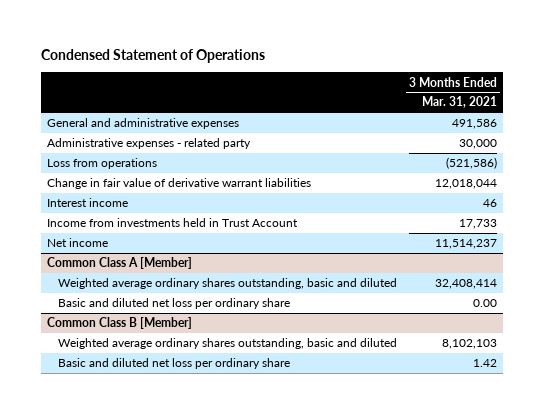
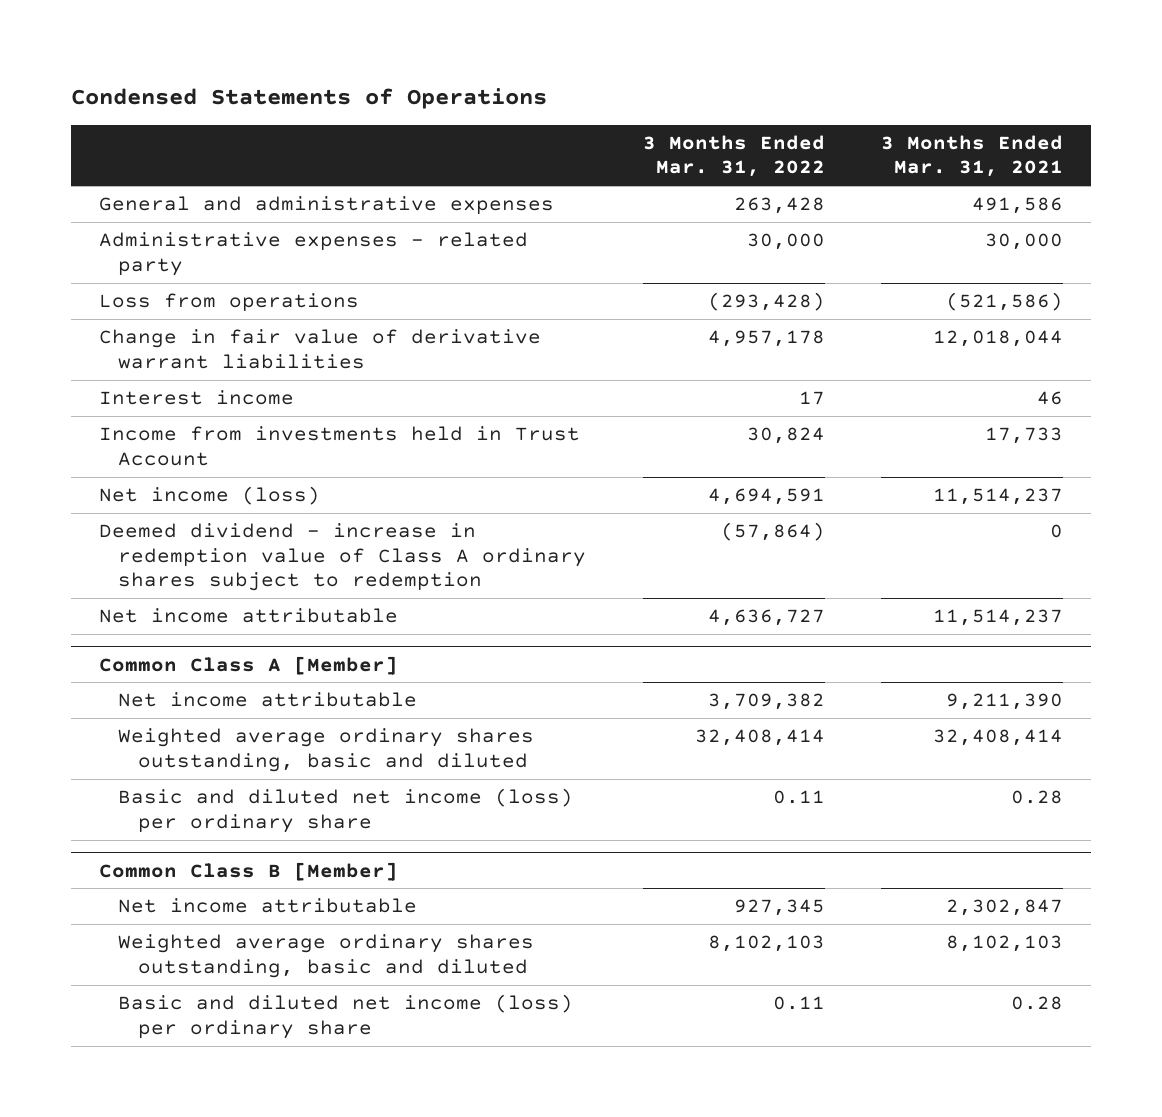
- Condensed Statement of Operations
+ Condensed Statements of Operations
- | 3 Months Ended Mar. 31, 2021
+ | 3 Months Ended Mar. 31, 2022 | 3 Months Ended Mar. 31, 2021
- Net income | 11,514,237
+ Net income (loss) | 4,694,591 | 11,514,237
+ Deemed dividend - increase in redemption value of Class A ordinary shares subject to redemption | (57,864) | 0
+ Net income attributable | 4,636,727 | 11,514,237
@ Common Class A [Member]
+ Net income attributable | 3,709,382 | 9,211,390
- Basic and diluted net loss per ordinary share | 0.00
+ Basic and diluted net income (loss) per ordinary share | 0.11 | 0.28
@ Common Class B [Member]
+ Net income attributable | 927,345 | 2,302,847
- Basic and diluted net loss per ordinary share | 1.42
+ Basic and diluted net income (loss) per ordinary share | 0.11 | 0.28

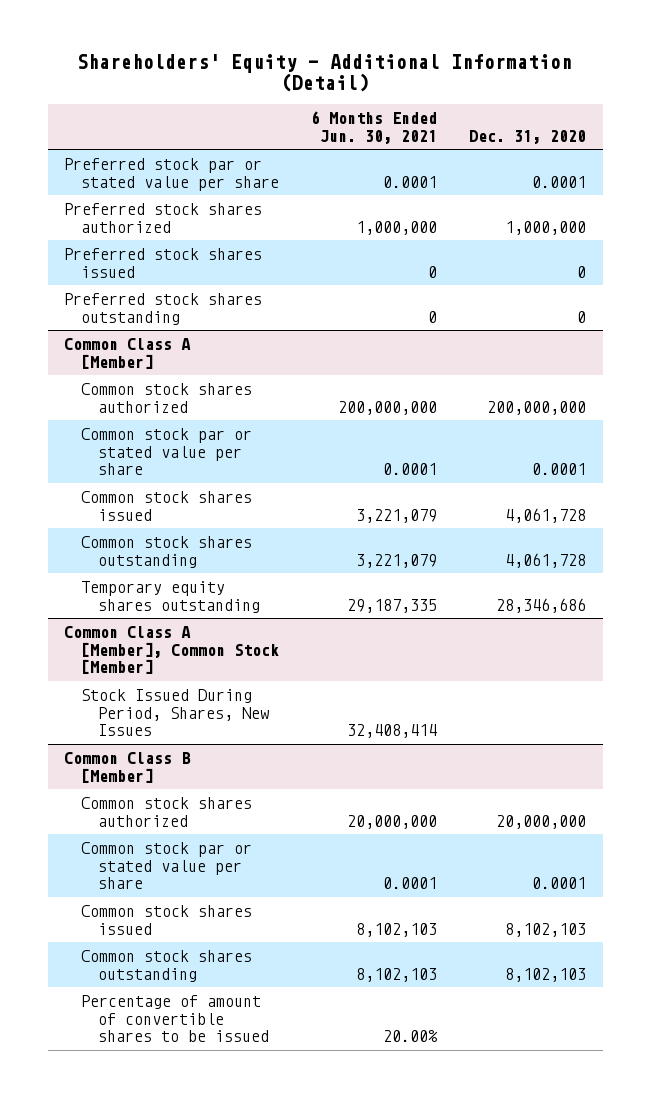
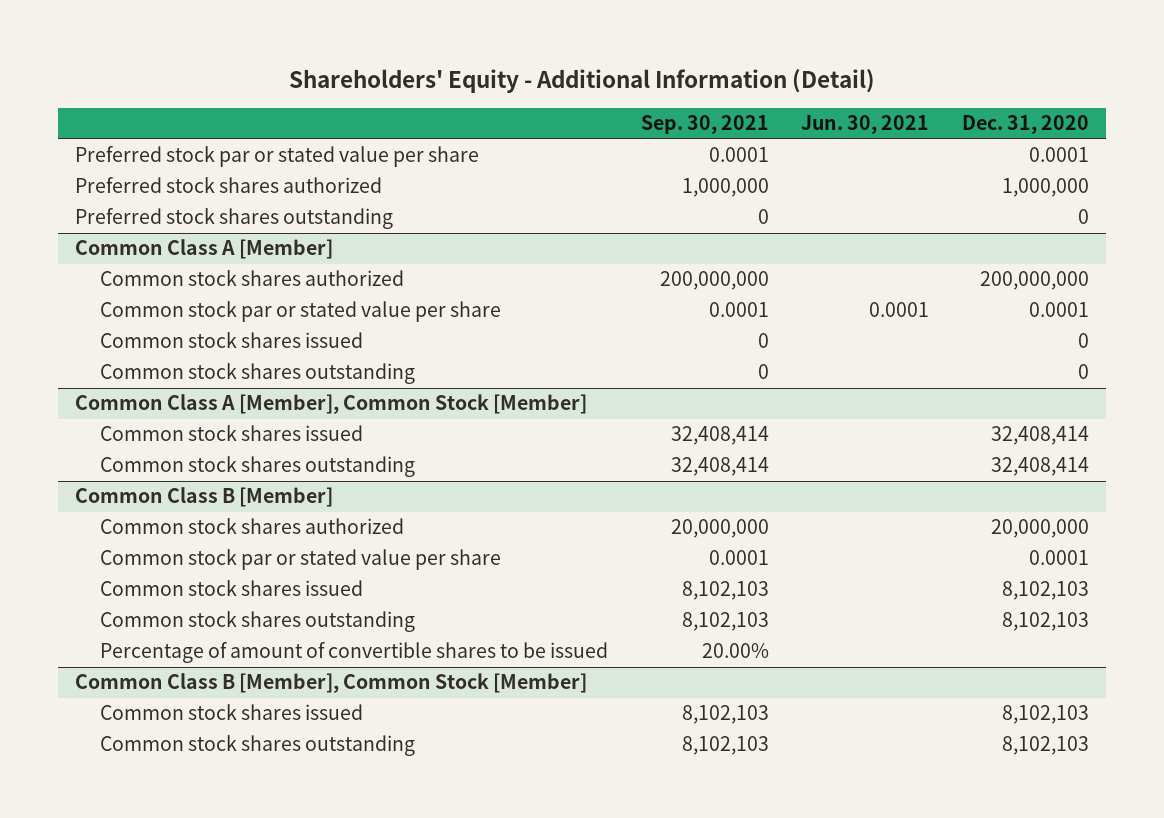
- | 6 Months Ended Jun. 30, 2021 | Dec. 31, 2020
+ | Sep. 30, 2021 | Jun. 30, 2021 | Dec. 31, 2020
- Preferred stock shares issued | 0 | 0
@ Common Class A [Member]
- Common stock shares issued | 3,221,079 | 4,061,728
- Common stock shares outstanding | 3,221,079 | 4,061,728
- Temporary equity shares outstanding | 29,187,335 | 28,346,686
+ Common stock shares issued | 0 | | 0
+ Common stock shares outstanding | 0 | | 0
@ Common Class A [Member], Common Stock [Member]
- Stock Issued During Period, Shares, New Issues | 32,408,414 |
+ Common stock shares issued | 32,408,414 | | 32,408,414
+ Common stock shares outstanding | 32,408,414 | | 32,408,414
+ Common Class B [Member], Common Stock [Member]
+ Common stock shares issued | 8,102,103 | | 8,102,103
+ Common stock shares outstanding | 8,102,103 | | 8,102,103

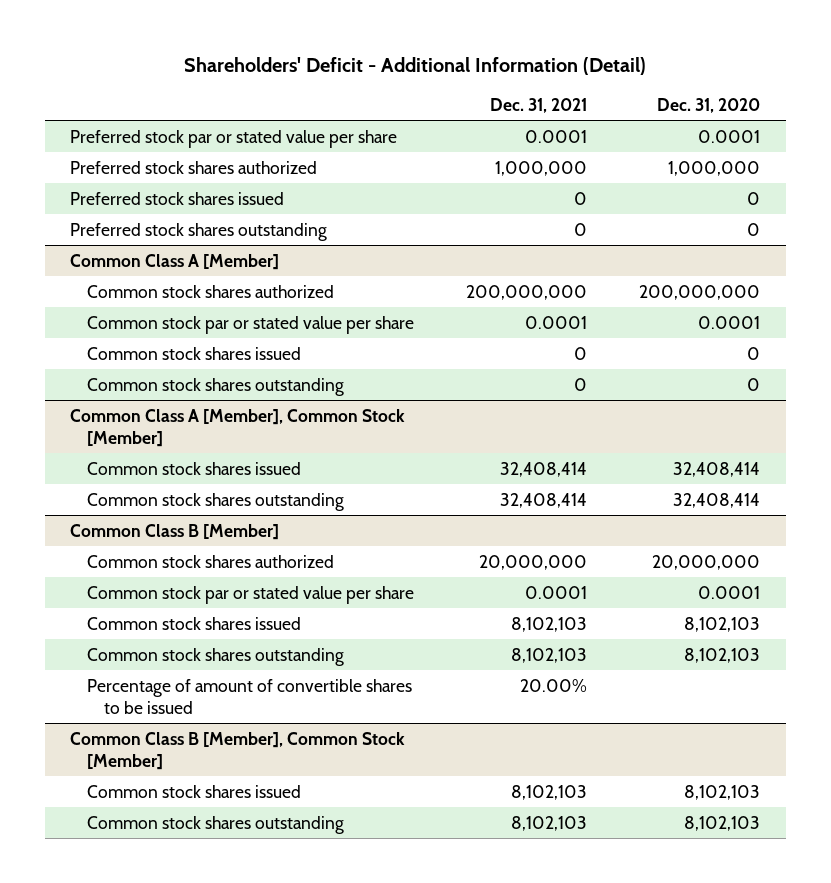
- Shareholders' Equity - Additional Information (Detail)
+ Shareholders' Deficit - Additional Information (Detail)
- | Sep. 30, 2021 | Jun. 30, 2021 | Dec. 31, 2020
+ | Dec. 31, 2021 | Dec. 31, 2020
+ Preferred stock shares issued | 0 | 0

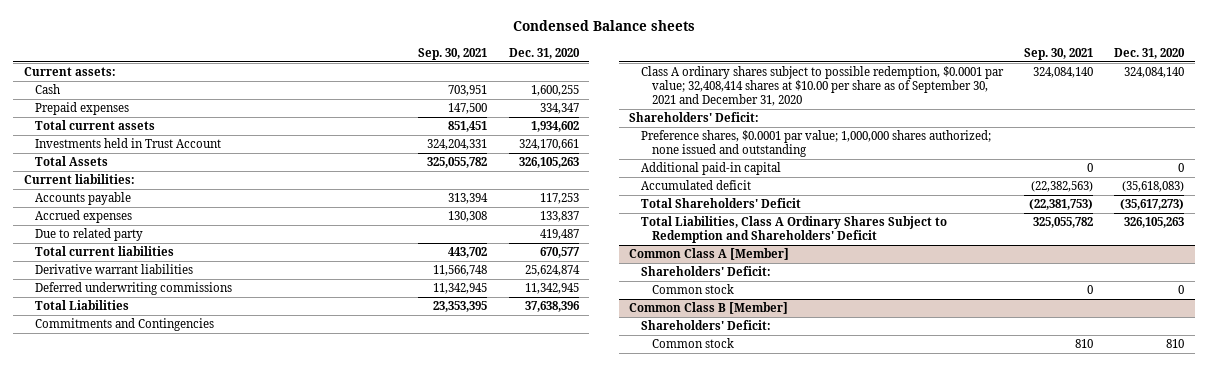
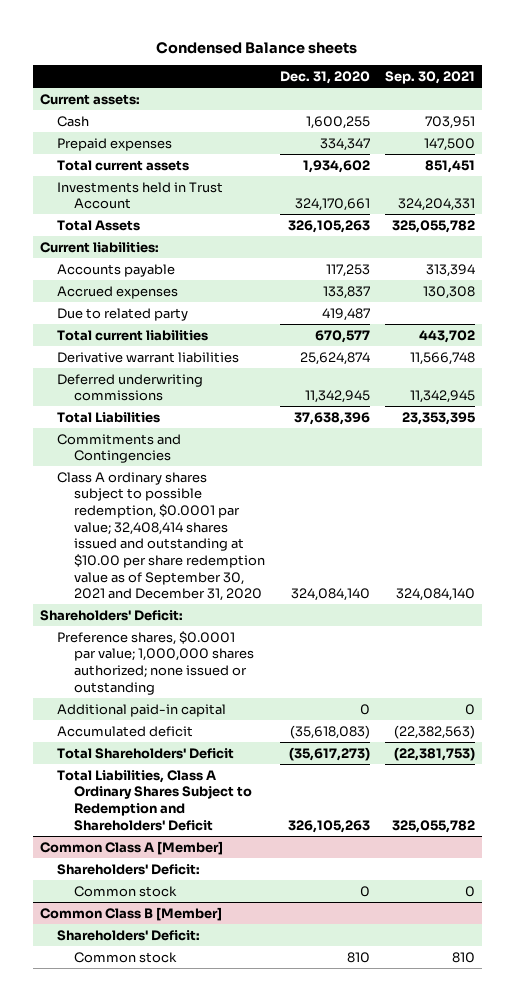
- | Sep. 30, 2021 | Dec. 31, 2020
+ | Dec. 31, 2020 | Sep. 30, 2021
- Class A ordinary shares subject to possible redemption, $0.0001 par value; 32,408,414 shares at $10.00 per share as of September 30, 2021 and December 31, 2020 | 324,084,140 | 324,084,140
+ Class A ordinary shares subject to possible redemption, $0.0001 par value; 32,408,414 shares issued and outstanding at $10.00 per share redemption value as of September 30, 2021 and December 31, 2020 | 324,084,140 | 324,084,140
- Preference shares, $0.0001 par value; 1,000,000 shares authorized; none issued and outstanding
+ Preference shares, $0.0001 par value; 1,000,000 shares authorized; none issued or outstanding

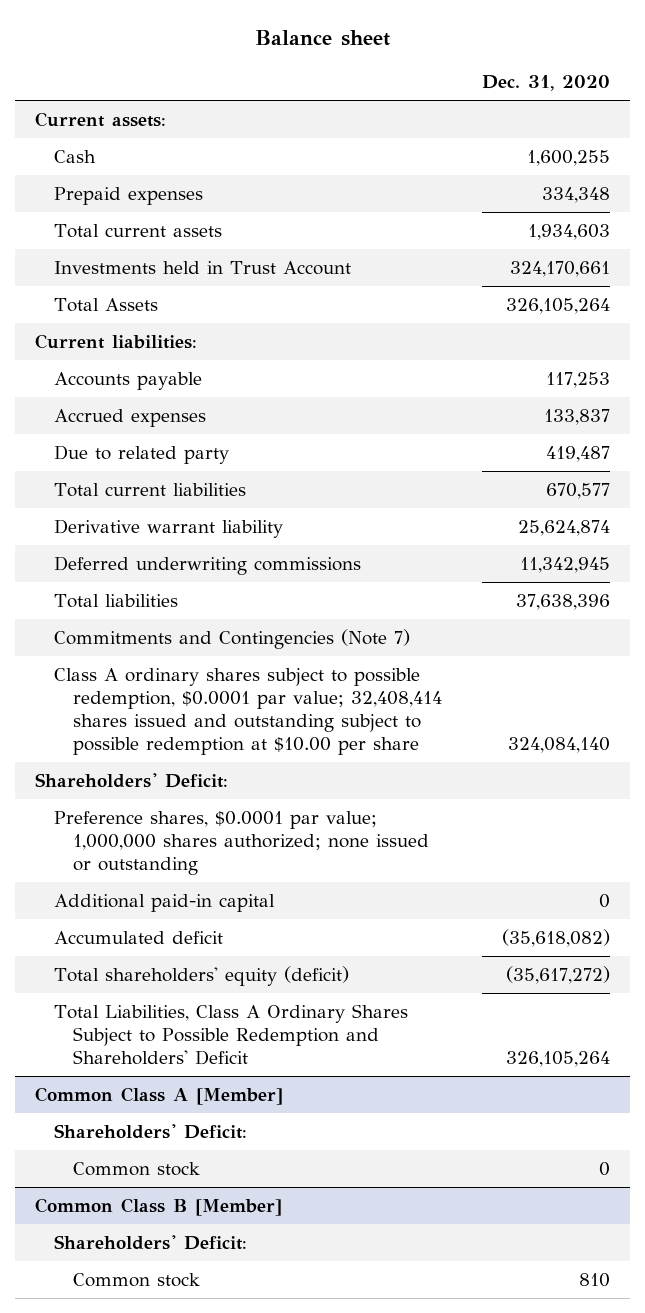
- Condensed Balance sheets
+ Balance sheet
- | Dec. 31, 2020 | Sep. 30, 2021
+ | Dec. 31, 2020
- Prepaid expenses | 334,347 | 147,500
- Total current assets | 1,934,602 | 851,451
+ Prepaid expenses | 334,348
+ Total current assets | 1,934,603
- Total Assets | 326,105,263 | 325,055,782
+ Total Assets | 326,105,264
- Derivative warrant liabilities | 25,624,874 | 11,566,748
+ Derivative warrant liability | 25,624,874
- Total Liabilities | 37,638,396 | 23,353,395
- Commitments and Contingencies
- Class A ordinary shares subject to possible redemption, $0.0001 par value; 32,408,414 shares issued and outstanding at $10.00 per share redemption value as of September 30, 2021 and December 31, 2020 | 324,084,140 | 324,084,140
+ Total liabilities | 37,638,396
+ Commitments and Contingencies (Note 7)
+ Class A ordinary shares subject to possible redemption, $0.0001 par value; 32,408,414 shares issued and outstanding subject to possible redemption at $10.00 per share | 324,084,140
- Accumulated deficit | (35,618,083) | (22,382,563)
- Total Shareholders' Deficit | (35,617,273) | (22,381,753)
- Total Liabilities, Class A Ordinary Shares Subject to Redemption and Shareholders' Deficit | 326,105,263 | 325,055,782
+ Accumulated deficit | (35,618,082)
+ Total shareholders' equity (deficit) | (35,617,272)
+ Total Liabilities, Class A Ordinary Shares Subject to Possible Redemption and Shareholders' Deficit | 326,105,264

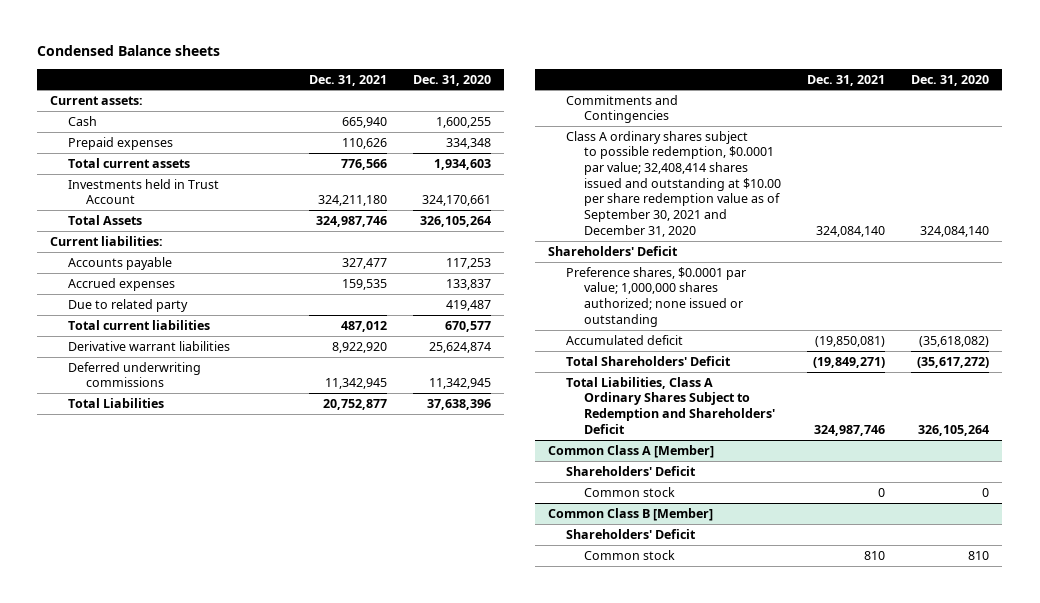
- Balance sheet
+ Condensed Balance sheets
- | Dec. 31, 2020
+ | Dec. 31, 2021 | Dec. 31, 2020
- Derivative warrant liability | 25,624,874
+ Derivative warrant liabilities | 8,922,920 | 25,624,874
- Total liabilities | 37,638,396
- Commitments and Contingencies (Note 7)
- Class A ordinary shares subject to possible redemption, $0.0001 par value; 32,408,414 shares issued and outstanding subject to possible redemption at $10.00 per share | 324,084,140
- Shareholders' Deficit:
+ Total Liabilities | 20,752,877 | 37,638,396
+ Commitments and Contingencies
+ Class A ordinary shares subject to possible redemption, $0.0001 par value; 32,408,414 shares issued and outstanding at $10.00 per share redemption value as of September 30, 2021 and December 31, 2020 | 324,084,140 | 324,084,140
+ Shareholders' Deficit
- Additional paid-in capital | 0
- Total shareholders' equity (deficit) | (35,617,272)
- Total Liabilities, Class A Ordinary Shares Subject to Possible Redemption and Shareholders' Deficit | 326,105,264
+ Total Shareholders' Deficit | (19,849,271) | (35,617,272)
+ Total Liabilities, Class A Ordinary Shares Subject to Redemption and Shareholders' Deficit | 324,987,746 | 326,105,264
@ Common Class A [Member]
- Shareholders' Deficit:
+ Shareholders' Deficit
@ Common Class B [Member]
- Shareholders' Deficit:
+ Shareholders' Deficit

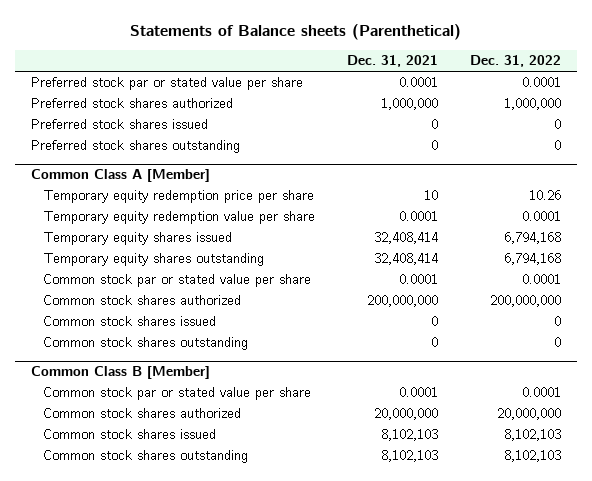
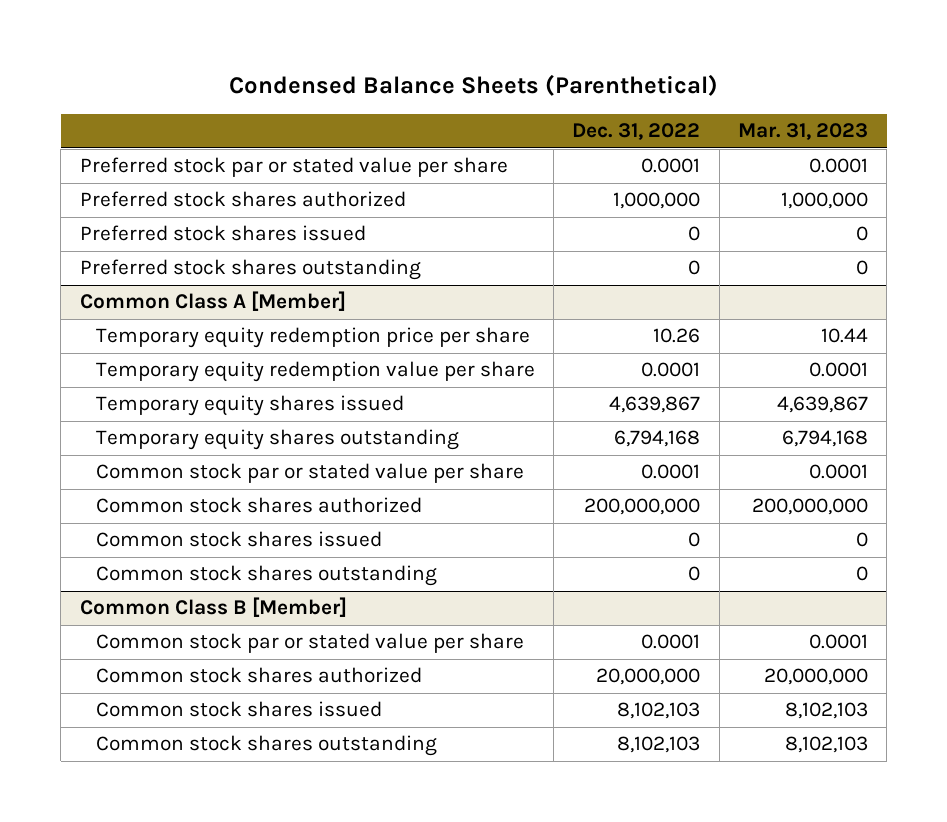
- Statements of Balance sheets (Parenthetical)
+ Condensed Balance Sheets (Parenthetical)
- | Dec. 31, 2021 | Dec. 31, 2022
+ | Dec. 31, 2022 | Mar. 31, 2023
@ Common Class A [Member]
- Temporary equity shares issued | 32,408,414 | 6,794,168
+ Temporary equity shares issued | 4,639,867 | 4,639,867

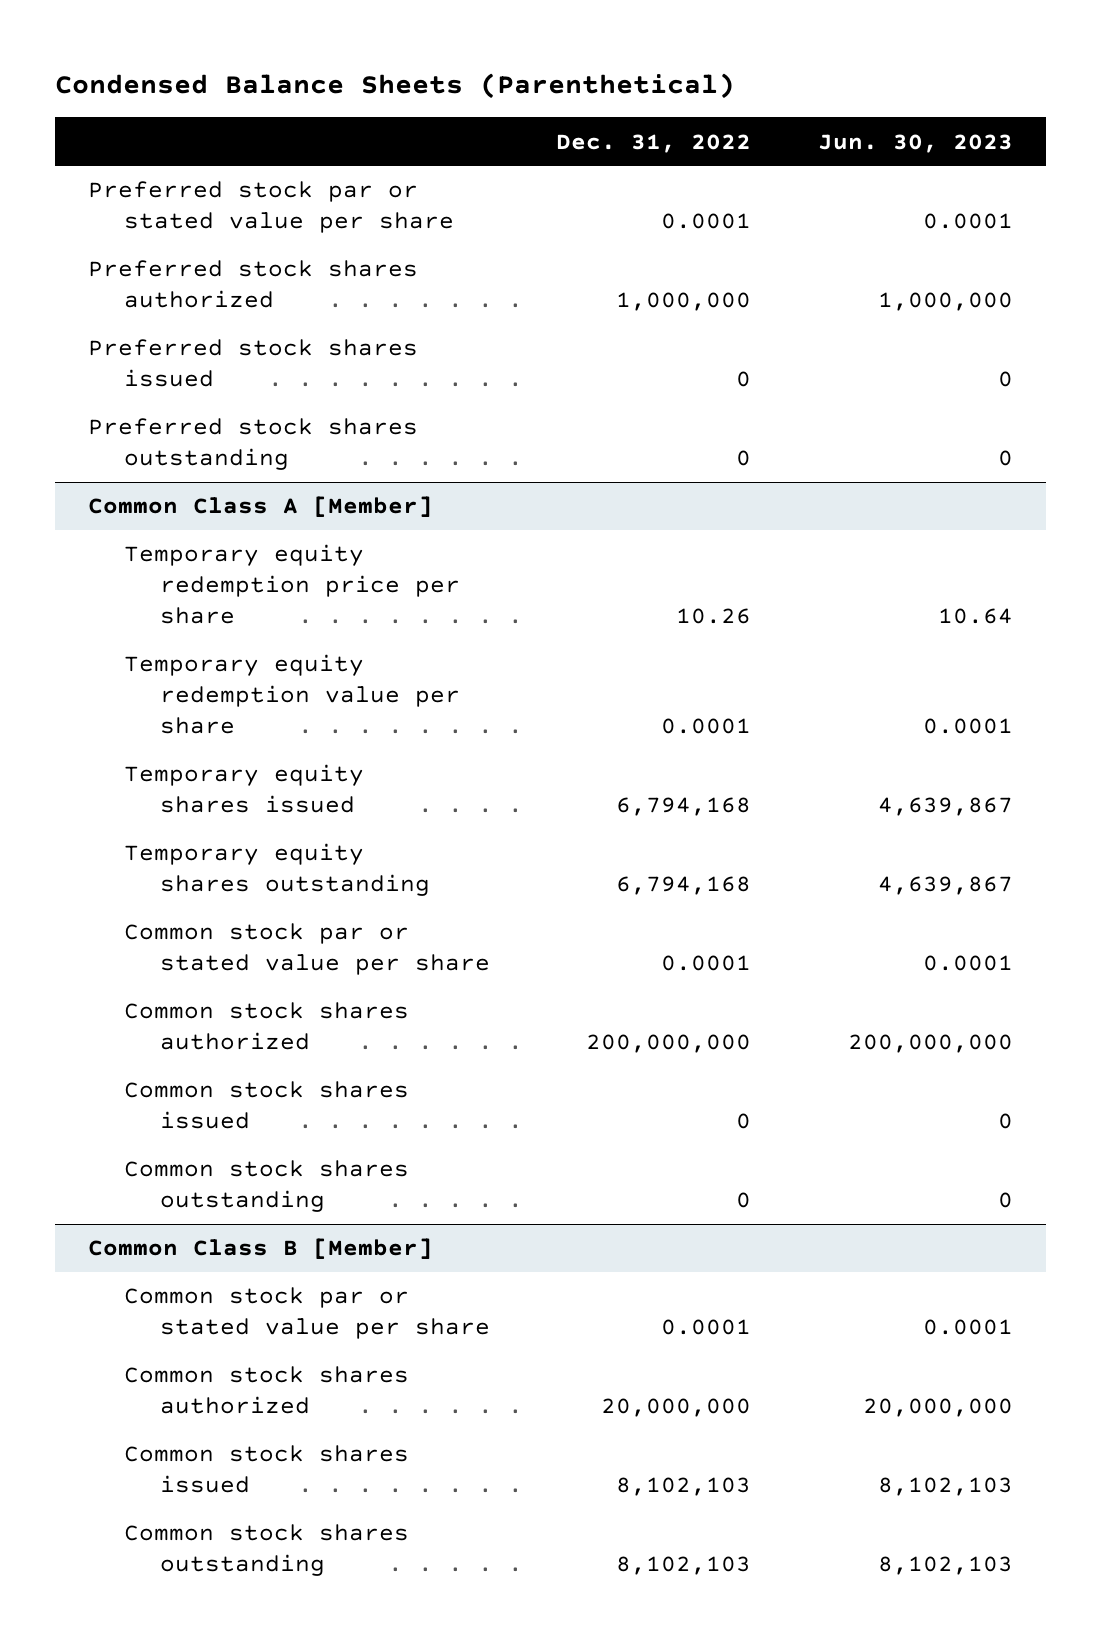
- | Dec. 31, 2022 | Mar. 31, 2023
+ | Dec. 31, 2022 | Jun. 30, 2023
@ Common Class A [Member]
- Temporary equity shares issued | 4,639,867 | 4,639,867
+ Temporary equity shares issued | 6,794,168 | 4,639,867

